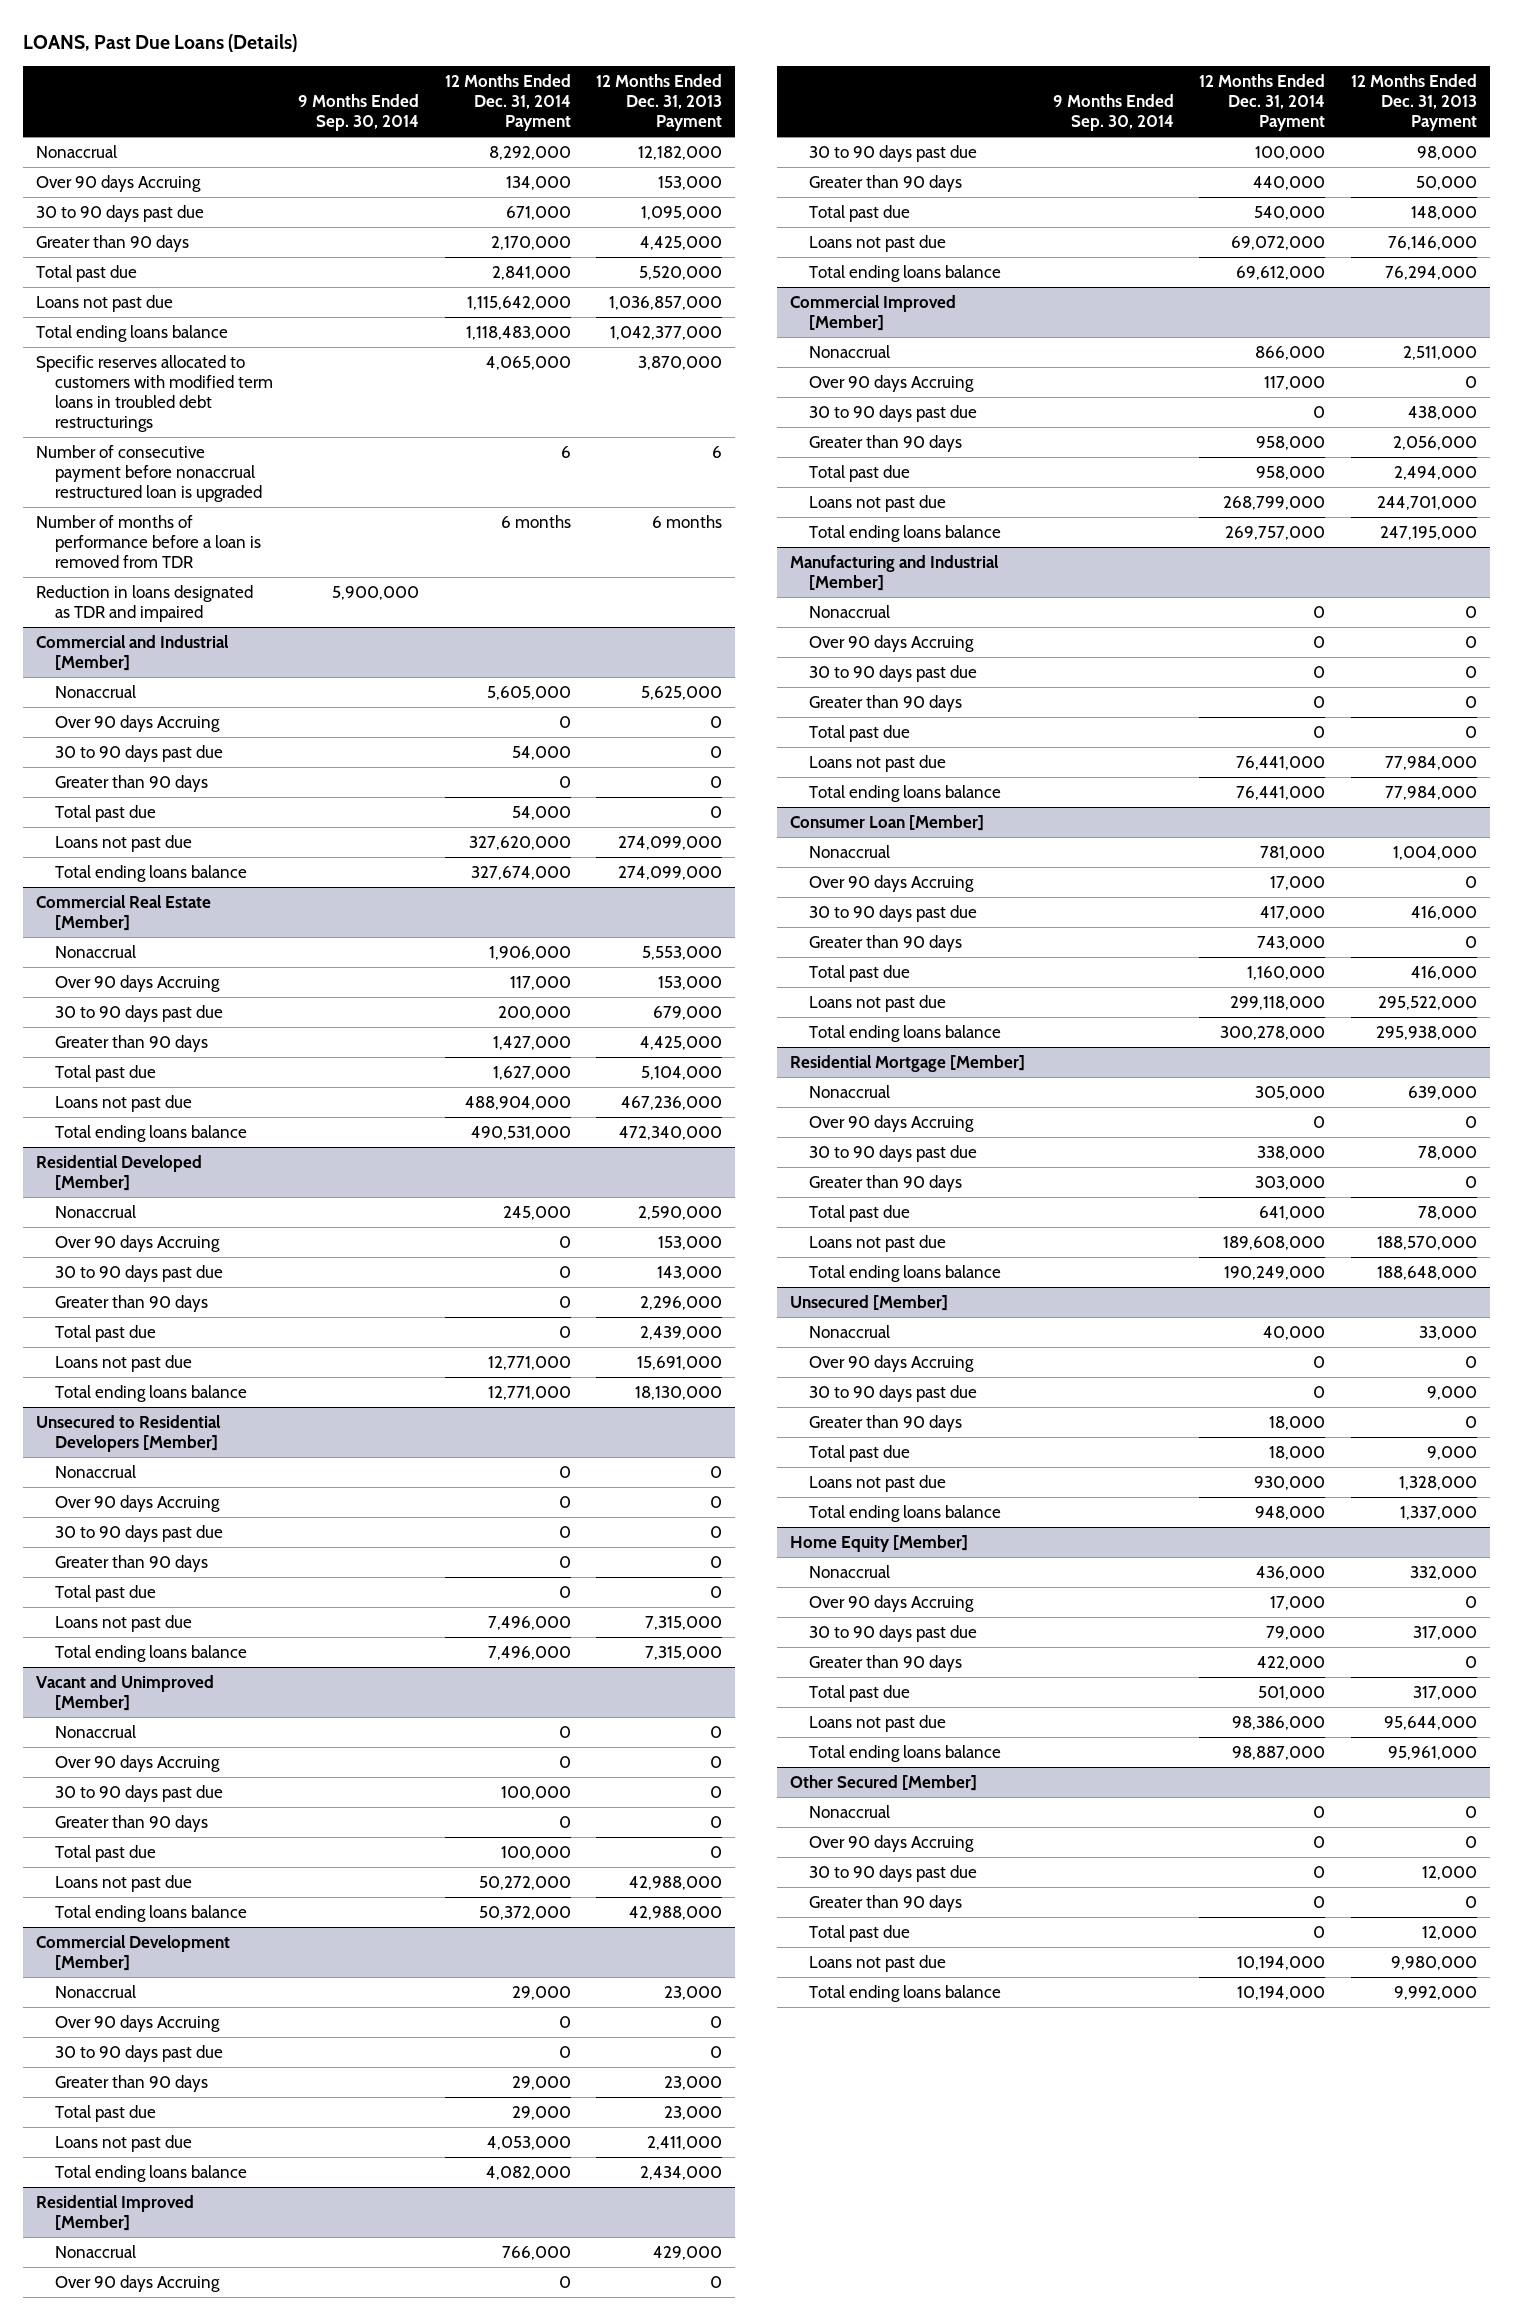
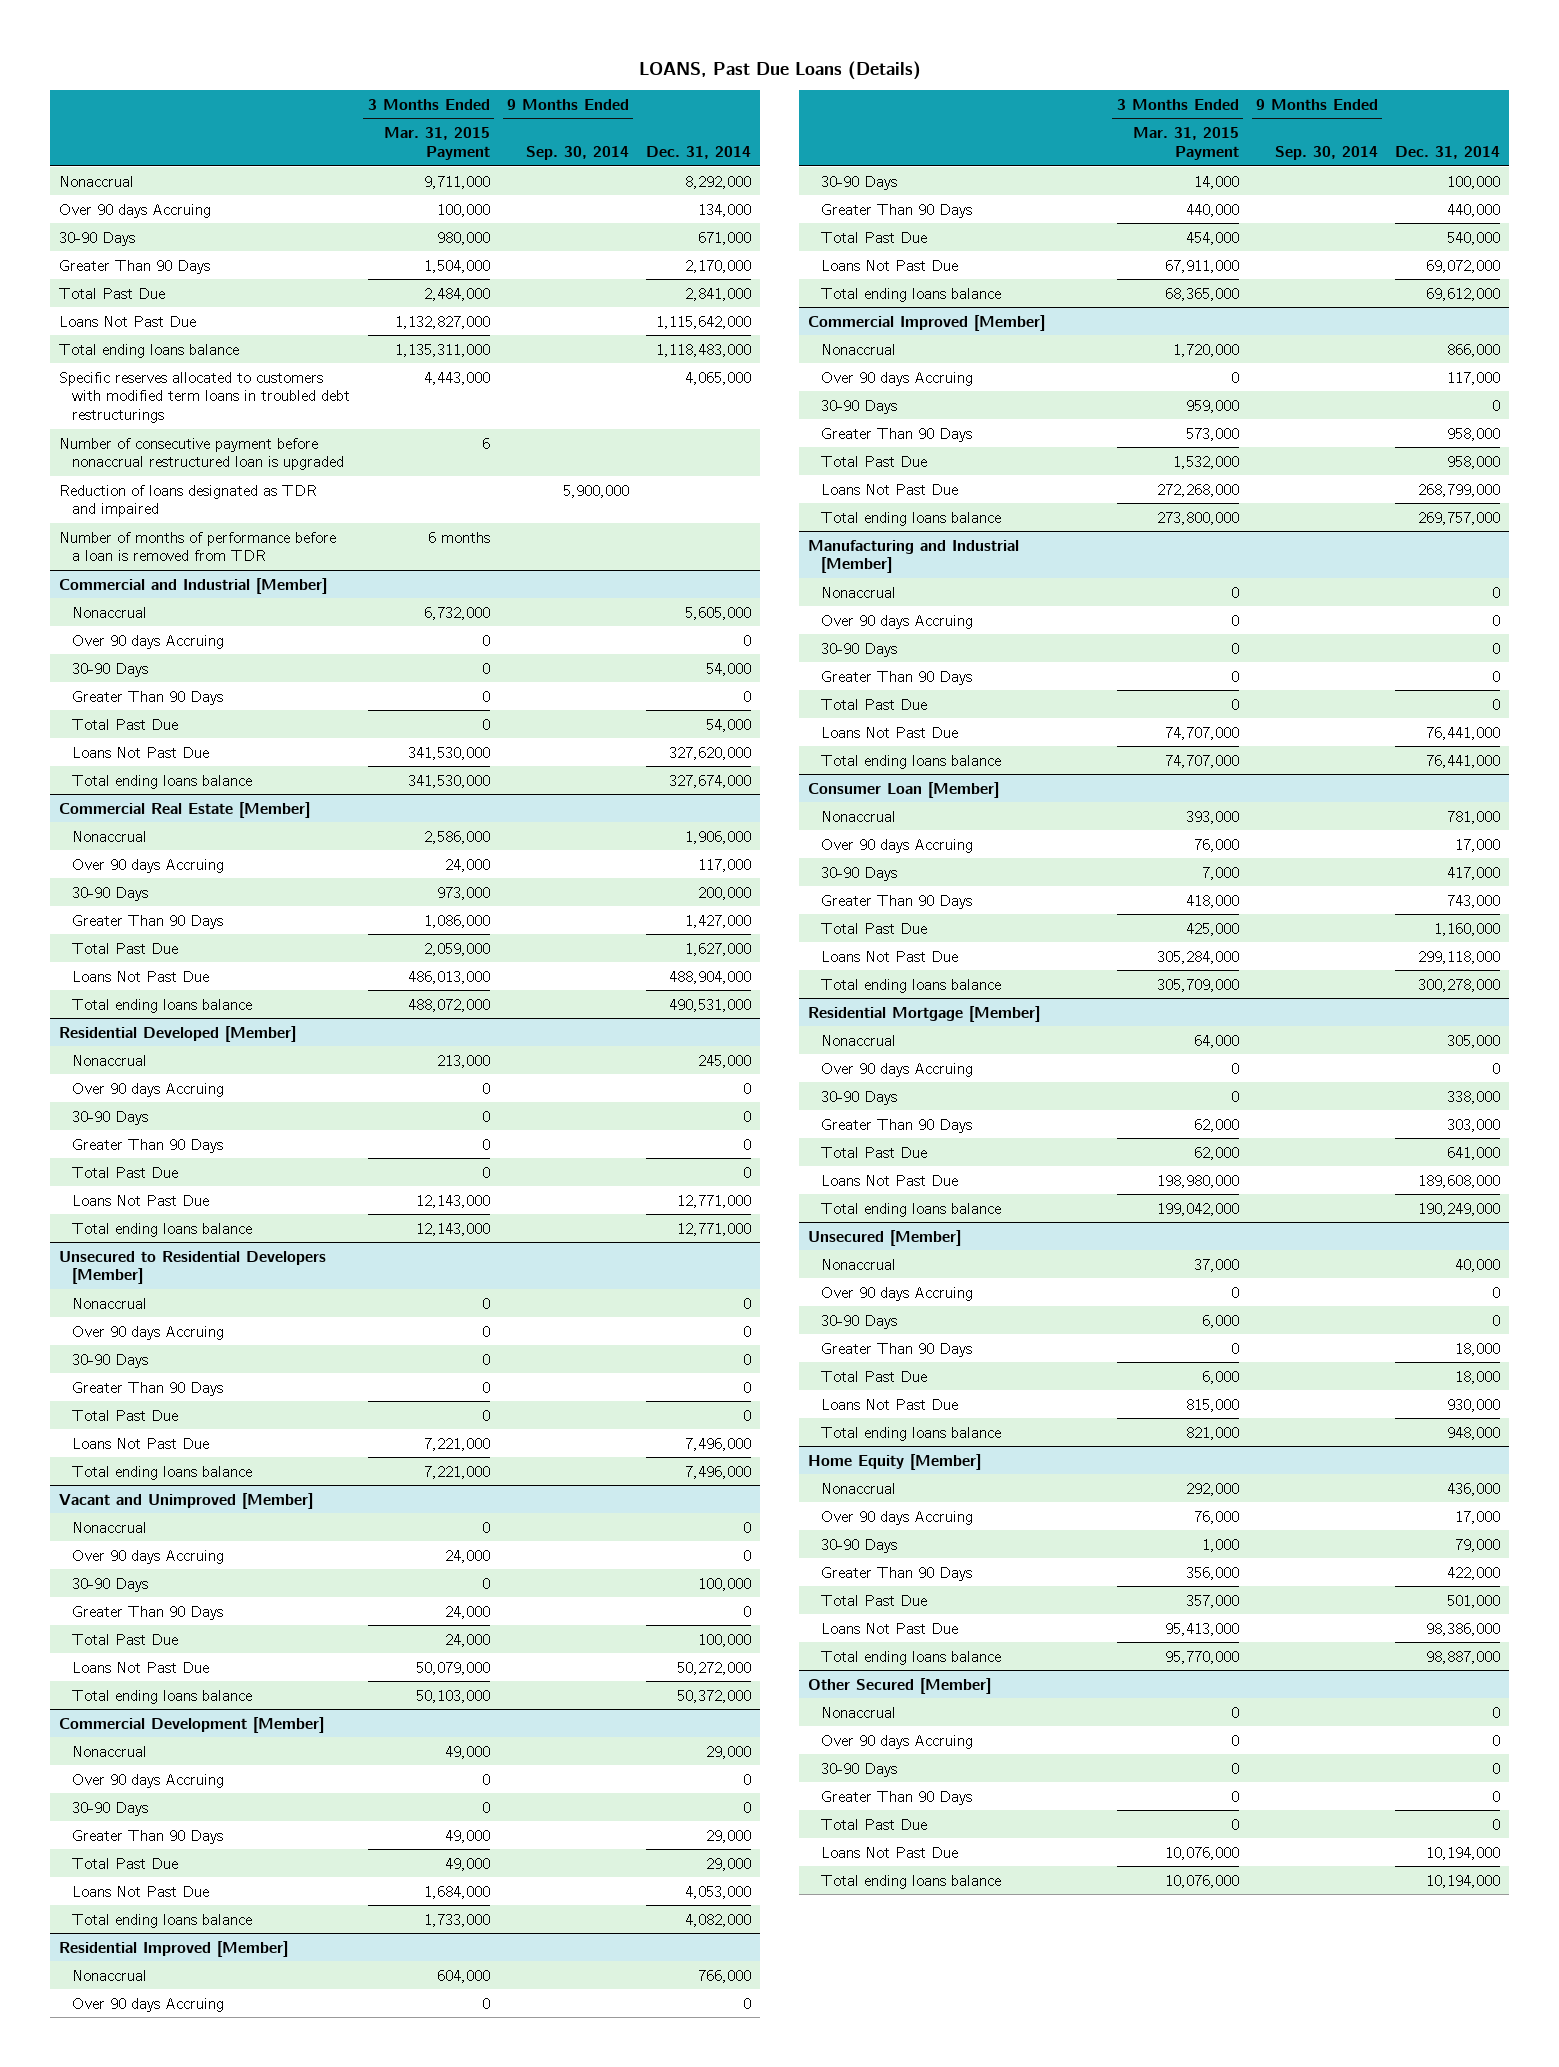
- | 9 Months Ended Sep. 30, 2014 | 12 Months Ended Dec. 31, 2014 Payment | 12 Months Ended Dec. 31, 2013 Payment
+ | 3 Months Ended Mar. 31, 2015 Payment | 9 Months Ended Sep. 30, 2014 | Dec. 31, 2014
- 30 to 90 days past due | | 671,000 | 1,095,000
- Greater than 90 days | | 2,170,000 | 4,425,000
- Total past due | | 2,841,000 | 5,520,000
- Loans not past due | | 1,115,642,000 | 1,036,857,000
+ 30-90 Days | 980,000 | | 671,000
+ Greater Than 90 Days | 1,504,000 | | 2,170,000
+ Total Past Due | 2,484,000 | | 2,841,000
+ Loans Not Past Due | 1,132,827,000 | | 1,115,642,000
+ Reduction of loans designated as TDR and impaired | | 5,900,000 |
- Reduction in loans designated as TDR and impaired | 5,900,000 | |
@ Commercial and Industrial [Member]
- 30 to 90 days past due | | 54,000 | 0
- Greater than 90 days | | 0 | 0
- Total past due | | 54,000 | 0
- Loans not past due | | 327,620,000 | 274,099,000
+ 30-90 Days | 0 | | 54,000
+ Greater Than 90 Days | 0 | | 0
+ Total Past Due | 0 | | 54,000
+ Loans Not Past Due | 341,530,000 | | 327,620,000
@ Commercial Real Estate [Member]
- 30 to 90 days past due | | 200,000 | 679,000
- Greater than 90 days | | 1,427,000 | 4,425,000
- Total past due | | 1,627,000 | 5,104,000
- Loans not past due | | 488,904,000 | 467,236,000
+ 30-90 Days | 973,000 | | 200,000
+ Greater Than 90 Days | 1,086,000 | | 1,427,000
+ Total Past Due | 2,059,000 | | 1,627,000
+ Loans Not Past Due | 486,013,000 | | 488,904,000
@ Residential Developed [Member]
- 30 to 90 days past due | | 0 | 143,000
- Greater than 90 days | | 0 | 2,296,000
- Total past due | | 0 | 2,439,000
- Loans not past due | | 12,771,000 | 15,691,000
+ 30-90 Days | 0 | | 0
+ Greater Than 90 Days | 0 | | 0
+ Total Past Due | 0 | | 0
+ Loans Not Past Due | 12,143,000 | | 12,771,000
@ Unsecured to Residential Developers [Member]
- 30 to 90 days past due | | 0 | 0
- Greater than 90 days | | 0 | 0
- Total past due | | 0 | 0
- Loans not past due | | 7,496,000 | 7,315,000
+ 30-90 Days | 0 | | 0
+ Greater Than 90 Days | 0 | | 0
+ Total Past Due | 0 | | 0
+ Loans Not Past Due | 7,221,000 | | 7,496,000
@ Vacant and Unimproved [Member]
- 30 to 90 days past due | | 100,000 | 0
- Greater than 90 days | | 0 | 0
- Total past due | | 100,000 | 0
- Loans not past due | | 50,272,000 | 42,988,000
+ 30-90 Days | 0 | | 100,000
+ Greater Than 90 Days | 24,000 | | 0
+ Total Past Due | 24,000 | | 100,000
+ Loans Not Past Due | 50,079,000 | | 50,272,000
@ Commercial Development [Member]
- 30 to 90 days past due | | 0 | 0
- Greater than 90 days | | 29,000 | 23,000
- Total past due | | 29,000 | 23,000
- Loans not past due | | 4,053,000 | 2,411,000
+ 30-90 Days | 0 | | 0
+ Greater Than 90 Days | 49,000 | | 29,000
+ Total Past Due | 49,000 | | 29,000
+ Loans Not Past Due | 1,684,000 | | 4,053,000
@ Residential Improved [Member]
- 30 to 90 days past due | | 100,000 | 98,000
- Greater than 90 days | | 440,000 | 50,000
- Total past due | | 540,000 | 148,000
- Loans not past due | | 69,072,000 | 76,146,000
+ 30-90 Days | 14,000 | | 100,000
+ Greater Than 90 Days | 440,000 | | 440,000
+ Total Past Due | 454,000 | | 540,000
+ Loans Not Past Due | 67,911,000 | | 69,072,000
@ Commercial Improved [Member]
- 30 to 90 days past due | | 0 | 438,000
- Greater than 90 days | | 958,000 | 2,056,000
- Total past due | | 958,000 | 2,494,000
- Loans not past due | | 268,799,000 | 244,701,000
+ 30-90 Days | 959,000 | | 0
+ Greater Than 90 Days | 573,000 | | 958,000
+ Total Past Due | 1,532,000 | | 958,000
+ Loans Not Past Due | 272,268,000 | | 268,799,000
@ Manufacturing and Industrial [Member]
- 30 to 90 days past due | | 0 | 0
- Greater than 90 days | | 0 | 0
- Total past due | | 0 | 0
- Loans not past due | | 76,441,000 | 77,984,000
+ 30-90 Days | 0 | | 0
+ Greater Than 90 Days | 0 | | 0
+ Total Past Due | 0 | | 0
+ Loans Not Past Due | 74,707,000 | | 76,441,000
@ Consumer Loan [Member]
- 30 to 90 days past due | | 417,000 | 416,000
- Greater than 90 days | | 743,000 | 0
- Total past due | | 1,160,000 | 416,000
- Loans not past due | | 299,118,000 | 295,522,000
+ 30-90 Days | 7,000 | | 417,000
+ Greater Than 90 Days | 418,000 | | 743,000
+ Total Past Due | 425,000 | | 1,160,000
+ Loans Not Past Due | 305,284,000 | | 299,118,000
@ Residential Mortgage [Member]
- 30 to 90 days past due | | 338,000 | 78,000
- Greater than 90 days | | 303,000 | 0
- Total past due | | 641,000 | 78,000
- Loans not past due | | 189,608,000 | 188,570,000
+ 30-90 Days | 0 | | 338,000
+ Greater Than 90 Days | 62,000 | | 303,000
+ Total Past Due | 62,000 | | 641,000
+ Loans Not Past Due | 198,980,000 | | 189,608,000
@ Unsecured [Member]
- 30 to 90 days past due | | 0 | 9,000
- Greater than 90 days | | 18,000 | 0
- Total past due | | 18,000 | 9,000
- Loans not past due | | 930,000 | 1,328,000
+ 30-90 Days | 6,000 | | 0
+ Greater Than 90 Days | 0 | | 18,000
+ Total Past Due | 6,000 | | 18,000
+ Loans Not Past Due | 815,000 | | 930,000
@ Home Equity [Member]
- 30 to 90 days past due | | 79,000 | 317,000
- Greater than 90 days | | 422,000 | 0
- Total past due | | 501,000 | 317,000
- Loans not past due | | 98,386,000 | 95,644,000
+ 30-90 Days | 1,000 | | 79,000
+ Greater Than 90 Days | 356,000 | | 422,000
+ Total Past Due | 357,000 | | 501,000
+ Loans Not Past Due | 95,413,000 | | 98,386,000
@ Other Secured [Member]
- 30 to 90 days past due | | 0 | 12,000
- Greater than 90 days | | 0 | 0
- Total past due | | 0 | 12,000
- Loans not past due | | 10,194,000 | 9,980,000
+ 30-90 Days | 0 | | 0
+ Greater Than 90 Days | 0 | | 0
+ Total Past Due | 0 | | 0
+ Loans Not Past Due | 10,076,000 | | 10,194,000

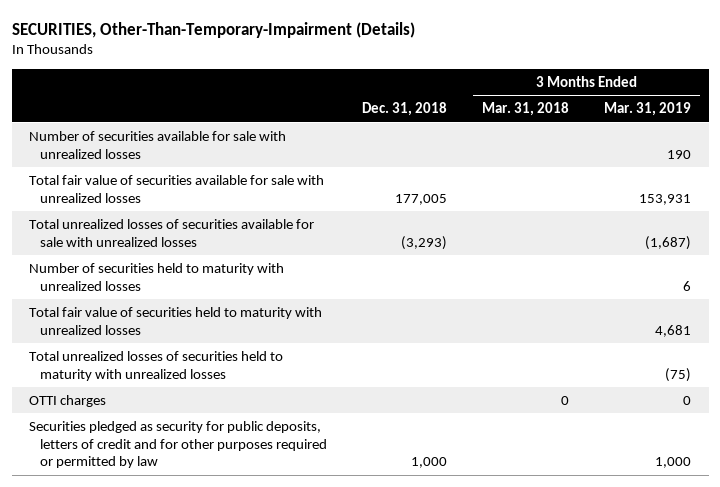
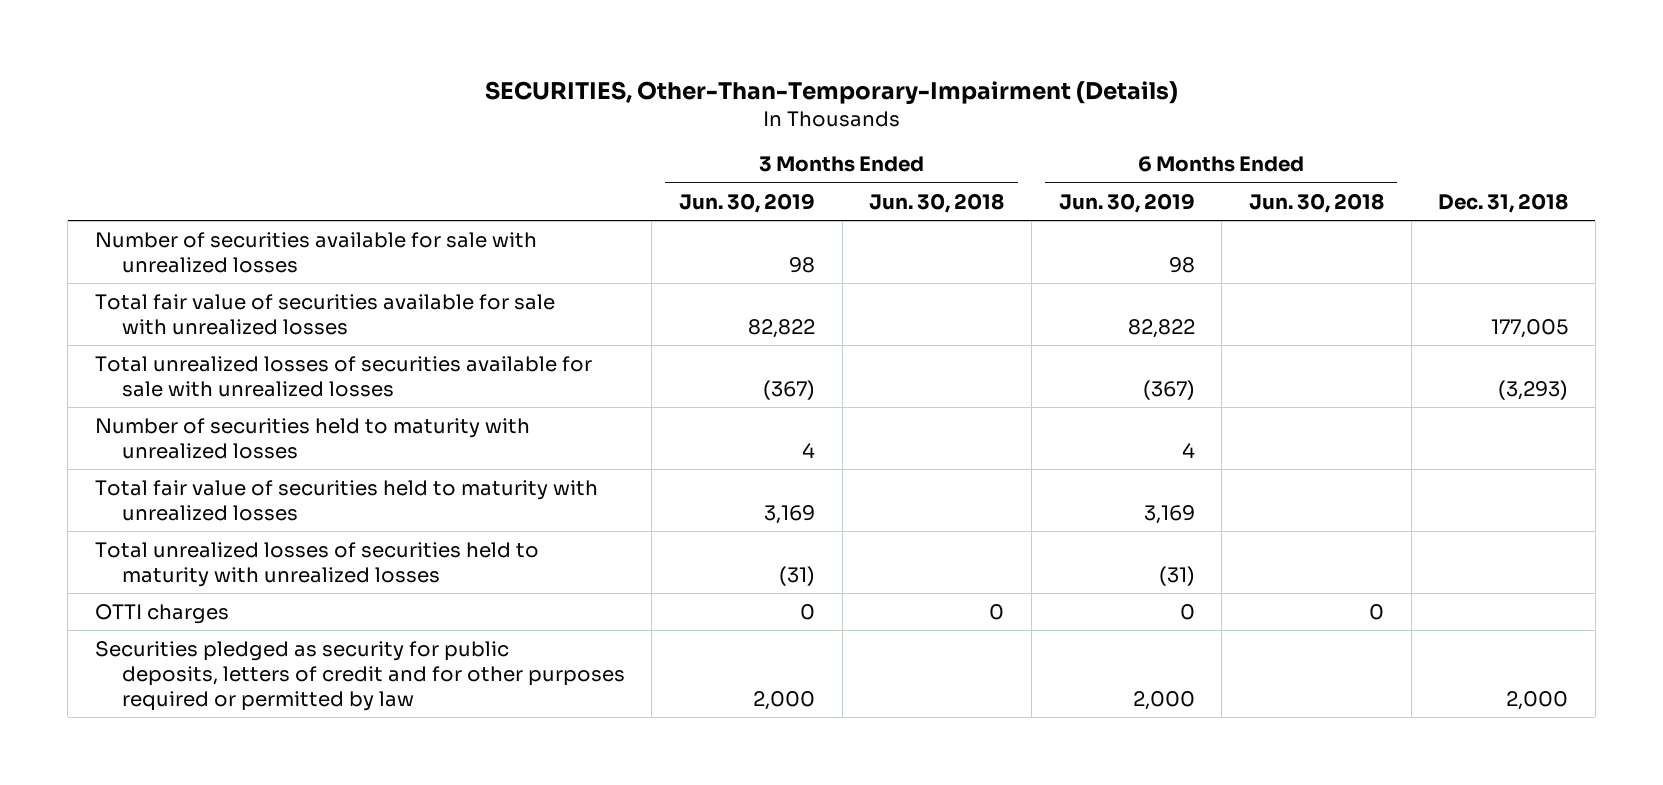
- | Dec. 31, 2018 | 3 Months Ended Mar. 31, 2018 | 3 Months Ended Mar. 31, 2019
+ | 3 Months Ended Jun. 30, 2019 | 3 Months Ended Jun. 30, 2018 | 6 Months Ended Jun. 30, 2019 | 6 Months Ended Jun. 30, 2018 | Dec. 31, 2018
- Securities pledged as security for public deposits, letters of credit and for other purposes required or permitted by law | 1,000 | | 1,000
+ Securities pledged as security for public deposits, letters of credit and for other purposes required or permitted by law | 2,000 | | 2,000 | | 2,000

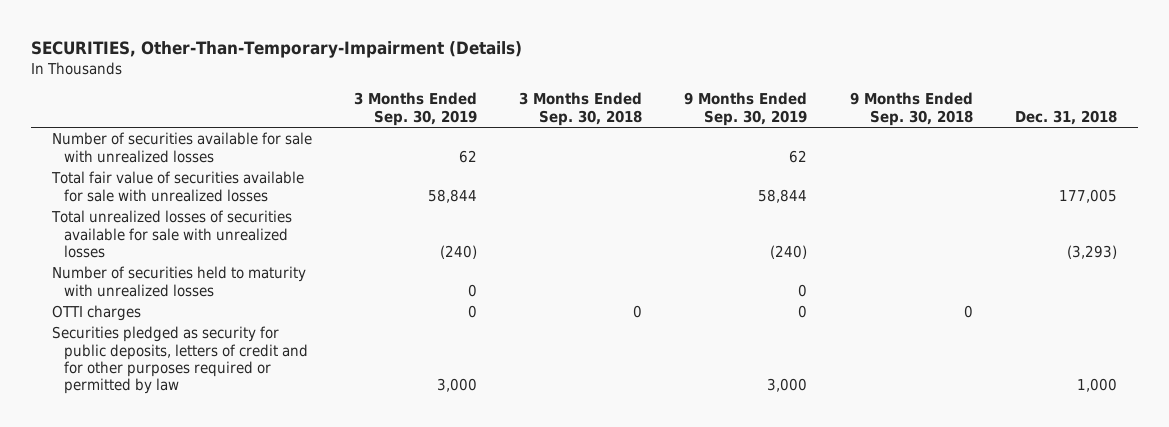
- | 3 Months Ended Jun. 30, 2019 | 3 Months Ended Jun. 30, 2018 | 6 Months Ended Jun. 30, 2019 | 6 Months Ended Jun. 30, 2018 | Dec. 31, 2018
+ | 3 Months Ended Sep. 30, 2019 | 3 Months Ended Sep. 30, 2018 | 9 Months Ended Sep. 30, 2019 | 9 Months Ended Sep. 30, 2018 | Dec. 31, 2018
- Total fair value of securities held to maturity with unrealized losses | 3,169 | | 3,169 | |
- Total unrealized losses of securities held to maturity with unrealized losses | (31) | | (31) | |
- Securities pledged as security for public deposits, letters of credit and for other purposes required or permitted by law | 2,000 | | 2,000 | | 2,000
+ Securities pledged as security for public deposits, letters of credit and for other purposes required or permitted by law | 3,000 | | 3,000 | | 1,000

